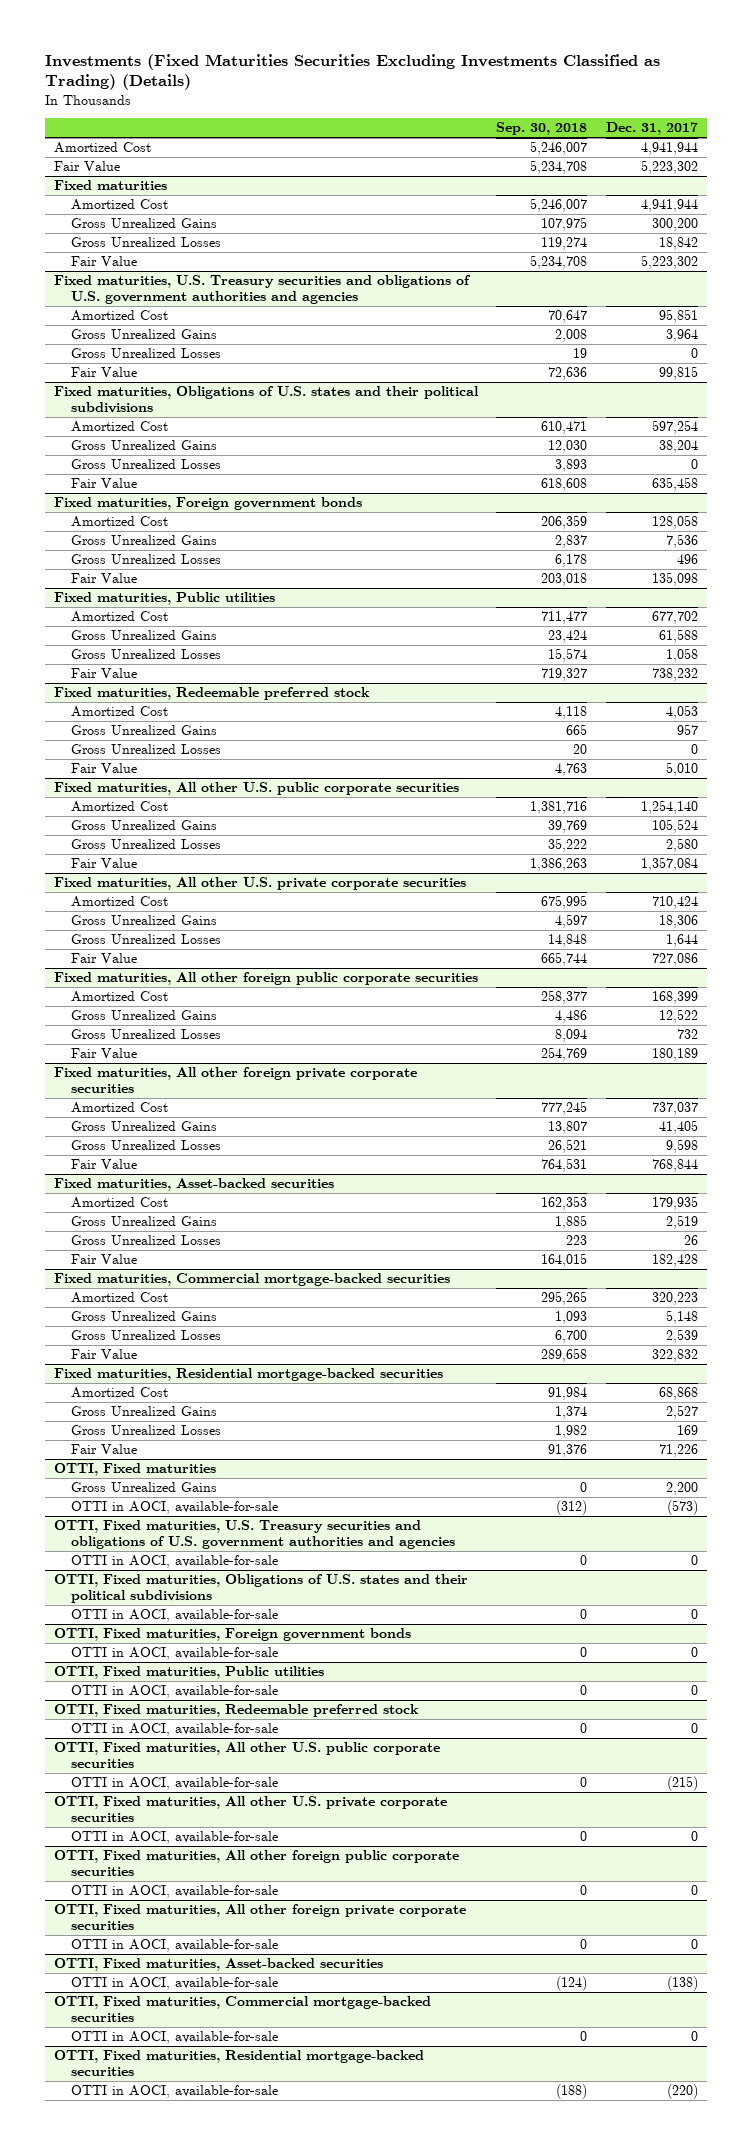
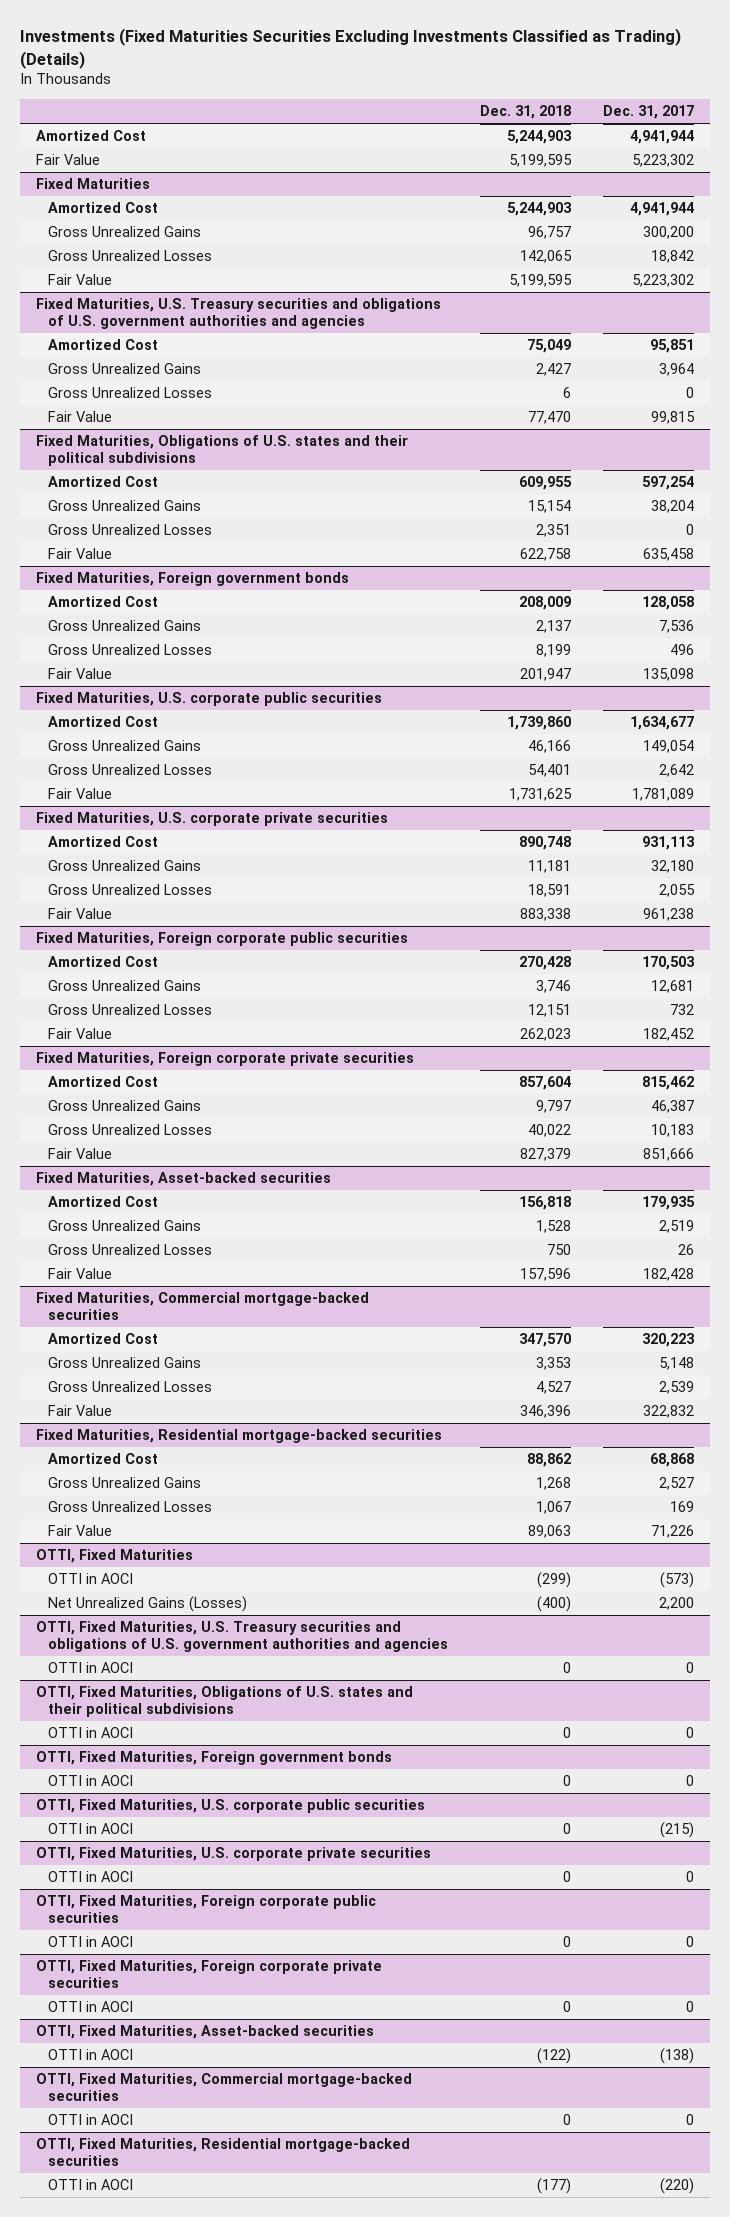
- | Sep. 30, 2018 | Dec. 31, 2017
+ | Dec. 31, 2018 | Dec. 31, 2017
- Fixed maturities
+ Fixed Maturities
- Fixed maturities, U.S. Treasury securities and obligations of U.S. government authorities and agencies
+ Fixed Maturities, U.S. Treasury securities and obligations of U.S. government authorities and agencies
- Fixed maturities, Obligations of U.S. states and their political subdivisions
+ Fixed Maturities, Obligations of U.S. states and their political subdivisions
- Fixed maturities, Foreign government bonds
+ Fixed Maturities, Foreign government bonds
- Fixed maturities, Public utilities
- Amortized Cost | 711,477 | 677,702
- Gross Unrealized Gains | 23,424 | 61,588
- Gross Unrealized Losses | 15,574 | 1,058
- Fair Value | 719,327 | 738,232
- Fixed maturities, Redeemable preferred stock
- Amortized Cost | 4,118 | 4,053
- Gross Unrealized Gains | 665 | 957
- Gross Unrealized Losses | 20 | 0
- Fair Value | 4,763 | 5,010
- Fixed maturities, All other U.S. public corporate securities
- Amortized Cost | 1,381,716 | 1,254,140
- Gross Unrealized Gains | 39,769 | 105,524
- Gross Unrealized Losses | 35,222 | 2,580
- Fair Value | 1,386,263 | 1,357,084
- Fixed maturities, All other U.S. private corporate securities
- Amortized Cost | 675,995 | 710,424
- Gross Unrealized Gains | 4,597 | 18,306
- Gross Unrealized Losses | 14,848 | 1,644
- Fair Value | 665,744 | 727,086
- Fixed maturities, All other foreign public corporate securities
- Amortized Cost | 258,377 | 168,399
- Gross Unrealized Gains | 4,486 | 12,522
+ Fixed Maturities, U.S. corporate public securities
+ Amortized Cost | 1,739,860 | 1,634,677
+ Gross Unrealized Gains | 46,166 | 149,054
+ Gross Unrealized Losses | 54,401 | 2,642
+ Fair Value | 1,731,625 | 1,781,089
+ Fixed Maturities, U.S. corporate private securities
+ Amortized Cost | 890,748 | 931,113
+ Gross Unrealized Gains | 11,181 | 32,180
+ Gross Unrealized Losses | 18,591 | 2,055
+ Fair Value | 883,338 | 961,238
+ Fixed Maturities, Foreign corporate public securities
+ Amortized Cost | 270,428 | 170,503
+ Gross Unrealized Gains | 3,746 | 12,681
- Fair Value | 254,769 | 180,189
- Fixed maturities, All other foreign private corporate securities
- Amortized Cost | 777,245 | 737,037
- Gross Unrealized Gains | 13,807 | 41,405
- Gross Unrealized Losses | 26,521 | 9,598
- Fair Value | 764,531 | 768,844
- Fixed maturities, Asset-backed securities
+ Fair Value | 262,023 | 182,452
+ Fixed Maturities, Foreign corporate private securities
+ Amortized Cost | 857,604 | 815,462
+ Gross Unrealized Gains | 9,797 | 46,387
+ Gross Unrealized Losses | 40,022 | 10,183
+ Fair Value | 827,379 | 851,666
+ Fixed Maturities, Asset-backed securities
- Fixed maturities, Commercial mortgage-backed securities
+ Fixed Maturities, Commercial mortgage-backed securities
- Fixed maturities, Residential mortgage-backed securities
+ Fixed Maturities, Residential mortgage-backed securities
- OTTI, Fixed maturities
- Gross Unrealized Gains | 0 | 2,200
- OTTI in AOCI, available-for-sale | (312) | (573)
- OTTI, Fixed maturities, U.S. Treasury securities and obligations of U.S. government authorities and agencies
- OTTI in AOCI, available-for-sale | 0 | 0
- OTTI, Fixed maturities, Obligations of U.S. states and their political subdivisions
- OTTI in AOCI, available-for-sale | 0 | 0
- OTTI, Fixed maturities, Foreign government bonds
- OTTI in AOCI, available-for-sale | 0 | 0
- OTTI, Fixed maturities, Public utilities
- OTTI in AOCI, available-for-sale | 0 | 0
- OTTI, Fixed maturities, Redeemable preferred stock
- OTTI in AOCI, available-for-sale | 0 | 0
- OTTI, Fixed maturities, All other U.S. public corporate securities
- OTTI in AOCI, available-for-sale | 0 | (215)
- OTTI, Fixed maturities, All other U.S. private corporate securities
- OTTI in AOCI, available-for-sale | 0 | 0
- OTTI, Fixed maturities, All other foreign public corporate securities
- OTTI in AOCI, available-for-sale | 0 | 0
- OTTI, Fixed maturities, All other foreign private corporate securities
- OTTI in AOCI, available-for-sale | 0 | 0
- OTTI, Fixed maturities, Asset-backed securities
- OTTI in AOCI, available-for-sale | (124) | (138)
- OTTI, Fixed maturities, Commercial mortgage-backed securities
- OTTI in AOCI, available-for-sale | 0 | 0
- OTTI, Fixed maturities, Residential mortgage-backed securities
- OTTI in AOCI, available-for-sale | (188) | (220)
+ OTTI, Fixed Maturities
+ OTTI in AOCI | (299) | (573)
+ Net Unrealized Gains (Losses) | (400) | 2,200
+ OTTI, Fixed Maturities, U.S. Treasury securities and obligations of U.S. government authorities and agencies
+ OTTI in AOCI | 0 | 0
+ OTTI, Fixed Maturities, Obligations of U.S. states and their political subdivisions
+ OTTI in AOCI | 0 | 0
+ OTTI, Fixed Maturities, Foreign government bonds
+ OTTI in AOCI | 0 | 0
+ OTTI, Fixed Maturities, U.S. corporate public securities
+ OTTI in AOCI | 0 | (215)
+ OTTI, Fixed Maturities, U.S. corporate private securities
+ OTTI in AOCI | 0 | 0
+ OTTI, Fixed Maturities, Foreign corporate public securities
+ OTTI in AOCI | 0 | 0
+ OTTI, Fixed Maturities, Foreign corporate private securities
+ OTTI in AOCI | 0 | 0
+ OTTI, Fixed Maturities, Asset-backed securities
+ OTTI in AOCI | (122) | (138)
+ OTTI, Fixed Maturities, Commercial mortgage-backed securities
+ OTTI in AOCI | 0 | 0
+ OTTI, Fixed Maturities, Residential mortgage-backed securities
+ OTTI in AOCI | (177) | (220)

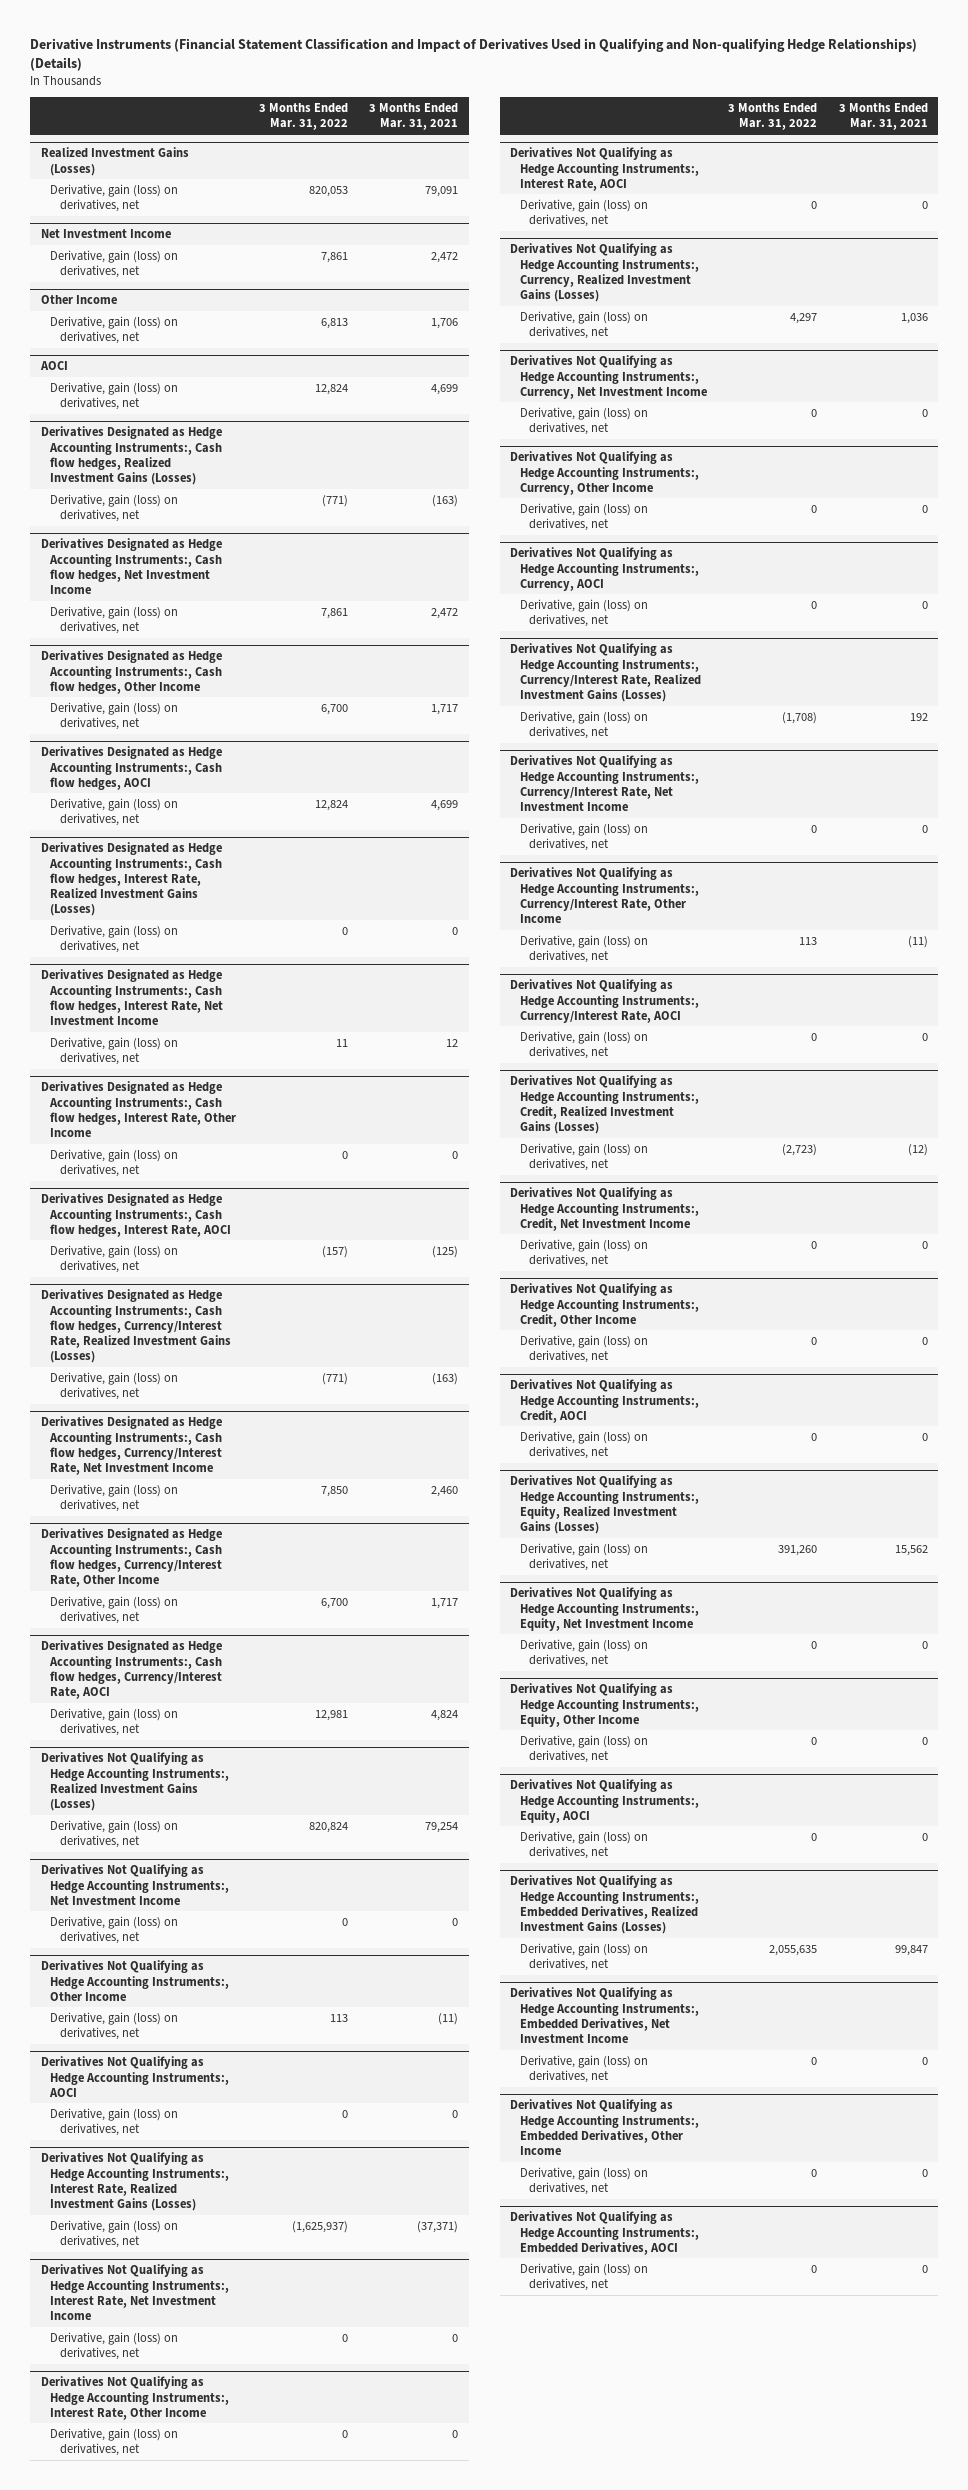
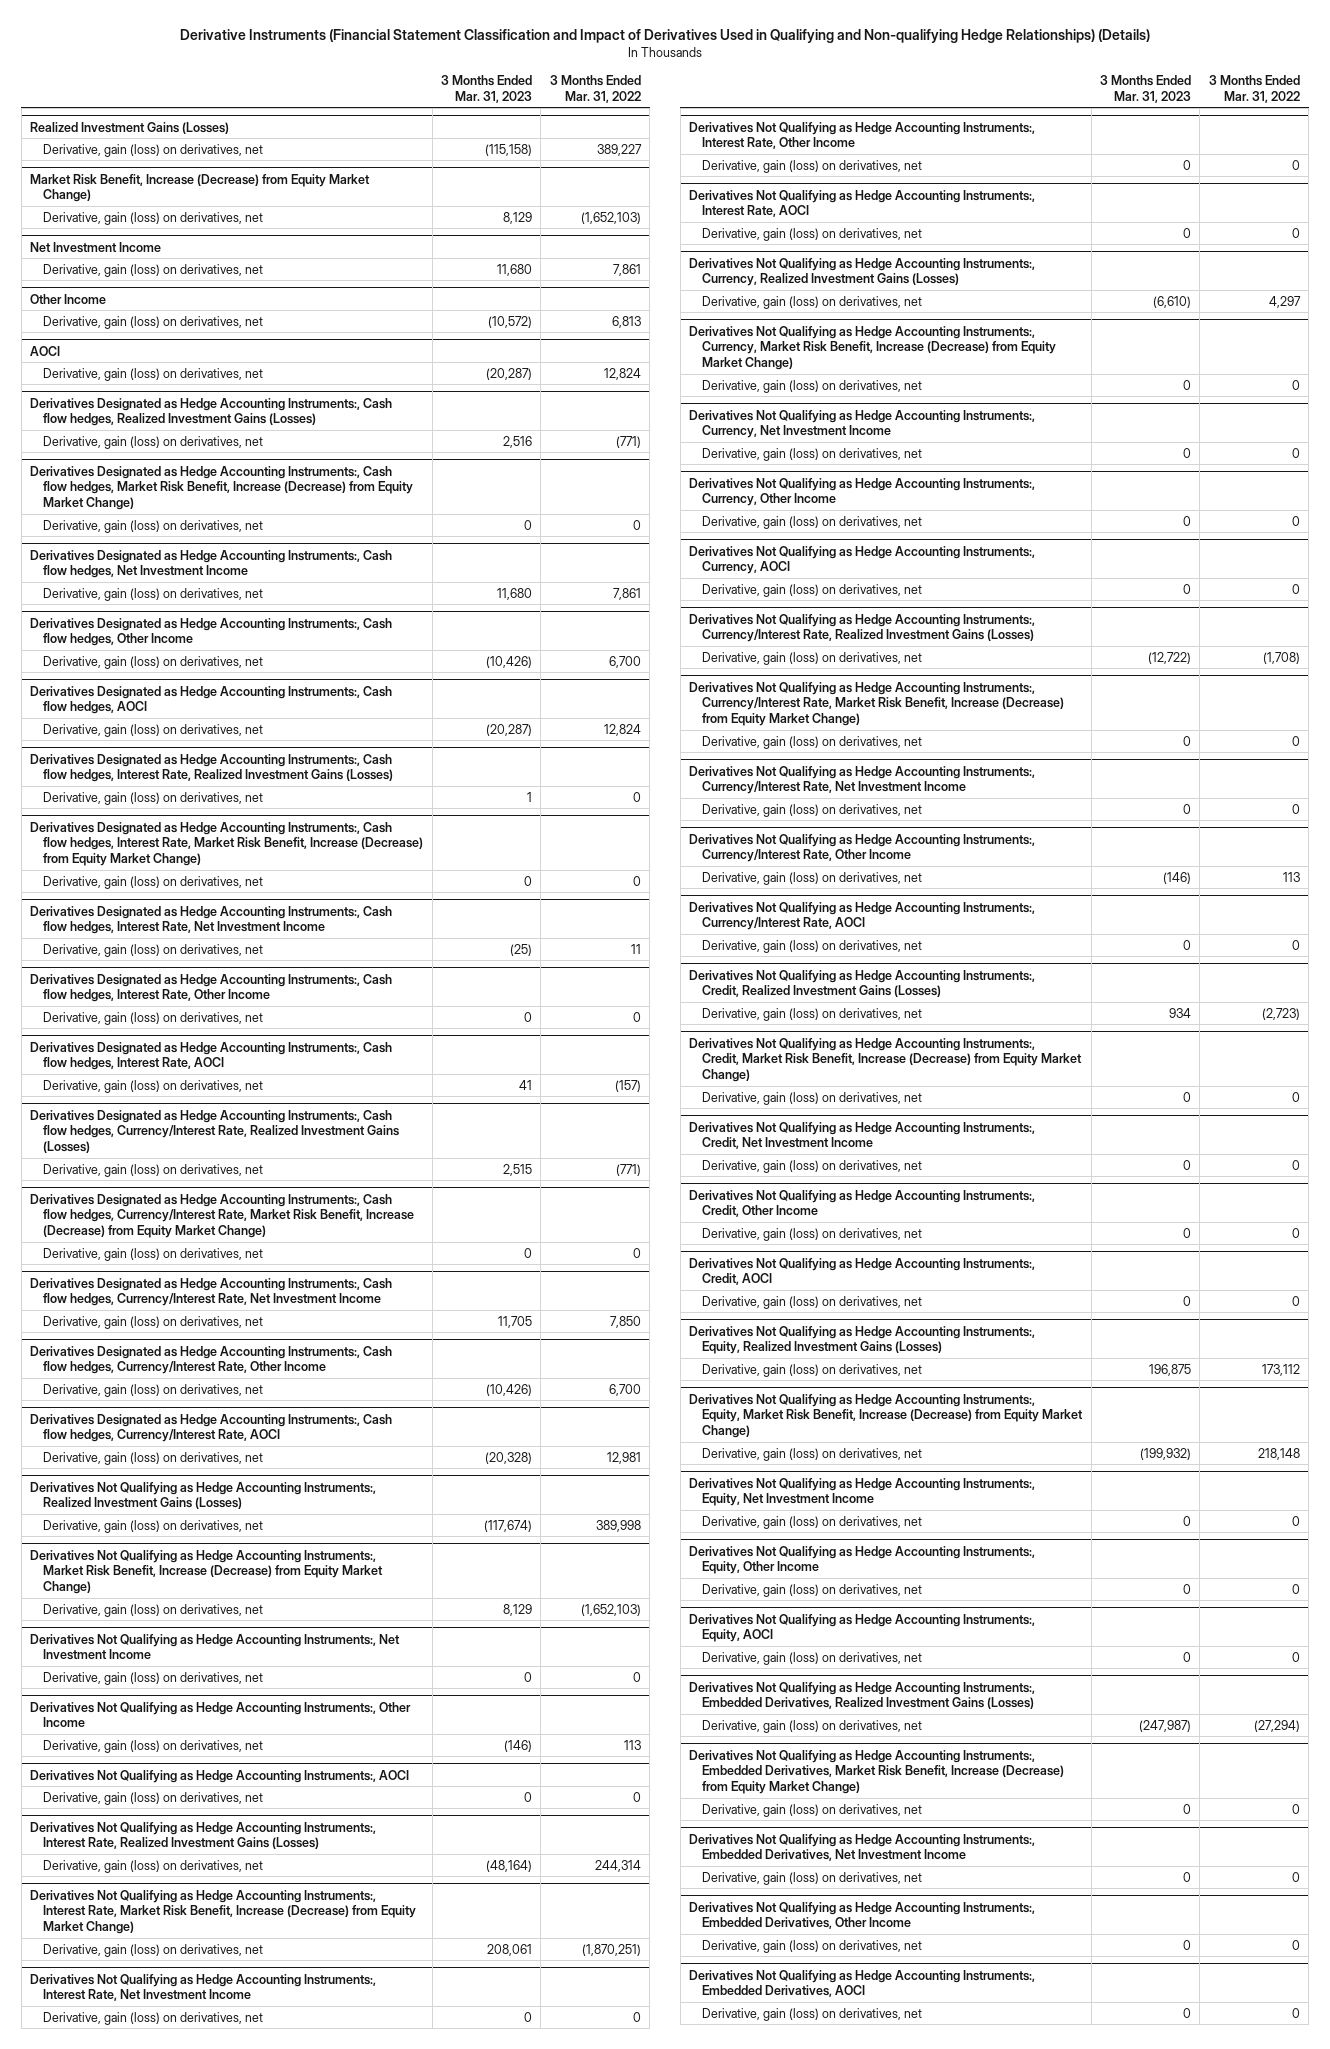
- | 3 Months Ended Mar. 31, 2022 | 3 Months Ended Mar. 31, 2021
+ | 3 Months Ended Mar. 31, 2023 | 3 Months Ended Mar. 31, 2022
@ Realized Investment Gains (Losses)
- Derivative, gain (loss) on derivatives, net | 820,053 | 79,091
+ Derivative, gain (loss) on derivatives, net | (115,158) | 389,227
+ Market Risk Benefit, Increase (Decrease) from Equity Market Change)
+ Derivative, gain (loss) on derivatives, net | 8,129 | (1,652,103)
+ Derivatives Designated as Hedge Accounting Instruments:, Cash flow hedges, Market Risk Benefit, Increase (Decrease) from Equity Market Change)
+ Derivative, gain (loss) on derivatives, net | 0 | 0
+ Derivatives Designated as Hedge Accounting Instruments:, Cash flow hedges, Interest Rate, Market Risk Benefit, Increase (Decrease) from Equity Market Change)
+ Derivative, gain (loss) on derivatives, net | 0 | 0
+ Derivatives Designated as Hedge Accounting Instruments:, Cash flow hedges, Currency/Interest Rate, Market Risk Benefit, Increase (Decrease) from Equity Market Change)
+ Derivative, gain (loss) on derivatives, net | 0 | 0
@ Derivatives Not Qualifying as Hedge Accounting Instruments:, Realized Investment Gains (Losses)
- Derivative, gain (loss) on derivatives, net | 820,824 | 79,254
+ Derivative, gain (loss) on derivatives, net | (117,674) | 389,998
+ Derivatives Not Qualifying as Hedge Accounting Instruments:, Market Risk Benefit, Increase (Decrease) from Equity Market Change)
+ Derivative, gain (loss) on derivatives, net | 8,129 | (1,652,103)
@ Derivatives Not Qualifying as Hedge Accounting Instruments:, Interest Rate, Realized Investment Gains (Losses)
- Derivative, gain (loss) on derivatives, net | (1,625,937) | (37,371)
+ Derivative, gain (loss) on derivatives, net | (48,164) | 244,314
+ Derivatives Not Qualifying as Hedge Accounting Instruments:, Interest Rate, Market Risk Benefit, Increase (Decrease) from Equity Market Change)
+ Derivative, gain (loss) on derivatives, net | 208,061 | (1,870,251)
+ Derivatives Not Qualifying as Hedge Accounting Instruments:, Currency, Market Risk Benefit, Increase (Decrease) from Equity Market Change)
+ Derivative, gain (loss) on derivatives, net | 0 | 0
+ Derivatives Not Qualifying as Hedge Accounting Instruments:, Currency/Interest Rate, Market Risk Benefit, Increase (Decrease) from Equity Market Change)
+ Derivative, gain (loss) on derivatives, net | 0 | 0
+ Derivatives Not Qualifying as Hedge Accounting Instruments:, Credit, Market Risk Benefit, Increase (Decrease) from Equity Market Change)
+ Derivative, gain (loss) on derivatives, net | 0 | 0
@ Derivatives Not Qualifying as Hedge Accounting Instruments:, Equity, Realized Investment Gains (Losses)
- Derivative, gain (loss) on derivatives, net | 391,260 | 15,562
+ Derivative, gain (loss) on derivatives, net | 196,875 | 173,112
+ Derivatives Not Qualifying as Hedge Accounting Instruments:, Equity, Market Risk Benefit, Increase (Decrease) from Equity Market Change)
+ Derivative, gain (loss) on derivatives, net | (199,932) | 218,148
@ Derivatives Not Qualifying as Hedge Accounting Instruments:, Embedded Derivatives, Realized Investment Gains (Losses)
- Derivative, gain (loss) on derivatives, net | 2,055,635 | 99,847
+ Derivative, gain (loss) on derivatives, net | (247,987) | (27,294)
+ Derivatives Not Qualifying as Hedge Accounting Instruments:, Embedded Derivatives, Market Risk Benefit, Increase (Decrease) from Equity Market Change)
+ Derivative, gain (loss) on derivatives, net | 0 | 0

